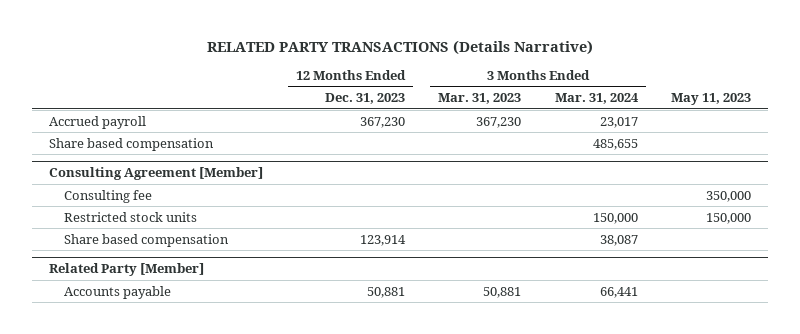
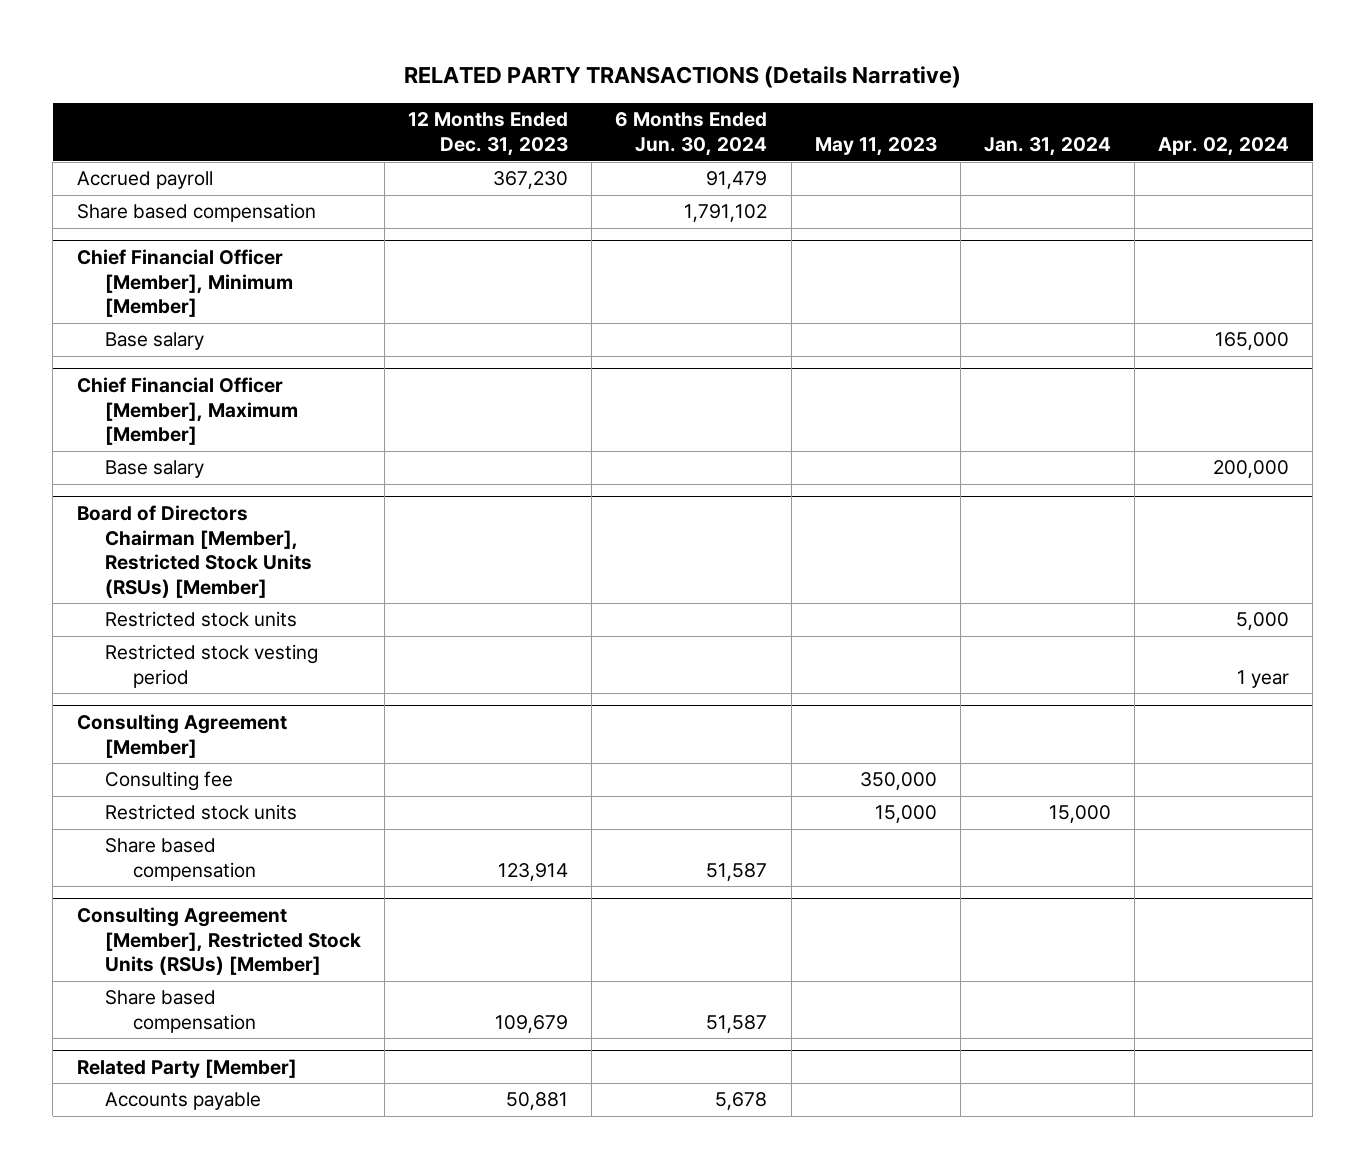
- | 12 Months Ended Dec. 31, 2023 | 3 Months Ended Mar. 31, 2023 | 3 Months Ended Mar. 31, 2024 | May 11, 2023
+ | 12 Months Ended Dec. 31, 2023 | 6 Months Ended Jun. 30, 2024 | May 11, 2023 | Jan. 31, 2024 | Apr. 02, 2024
+ Chief Financial Officer [Member], Minimum [Member]
+ Base salary | | | | | 165,000
+ Chief Financial Officer [Member], Maximum [Member]
+ Base salary | | | | | 200,000
+ Board of Directors Chairman [Member], Restricted Stock Units (RSUs) [Member]
+ Restricted stock units | | | | | 5,000
+ Restricted stock vesting period | | | | | 1 year
@ Consulting Agreement [Member]
- Restricted stock units | | | 150,000 | 150,000
+ Restricted stock units | | | 15,000 | 15,000 |
+ Consulting Agreement [Member], Restricted Stock Units (RSUs) [Member]
+ Share based compensation | 109,679 | 51,587 | | |

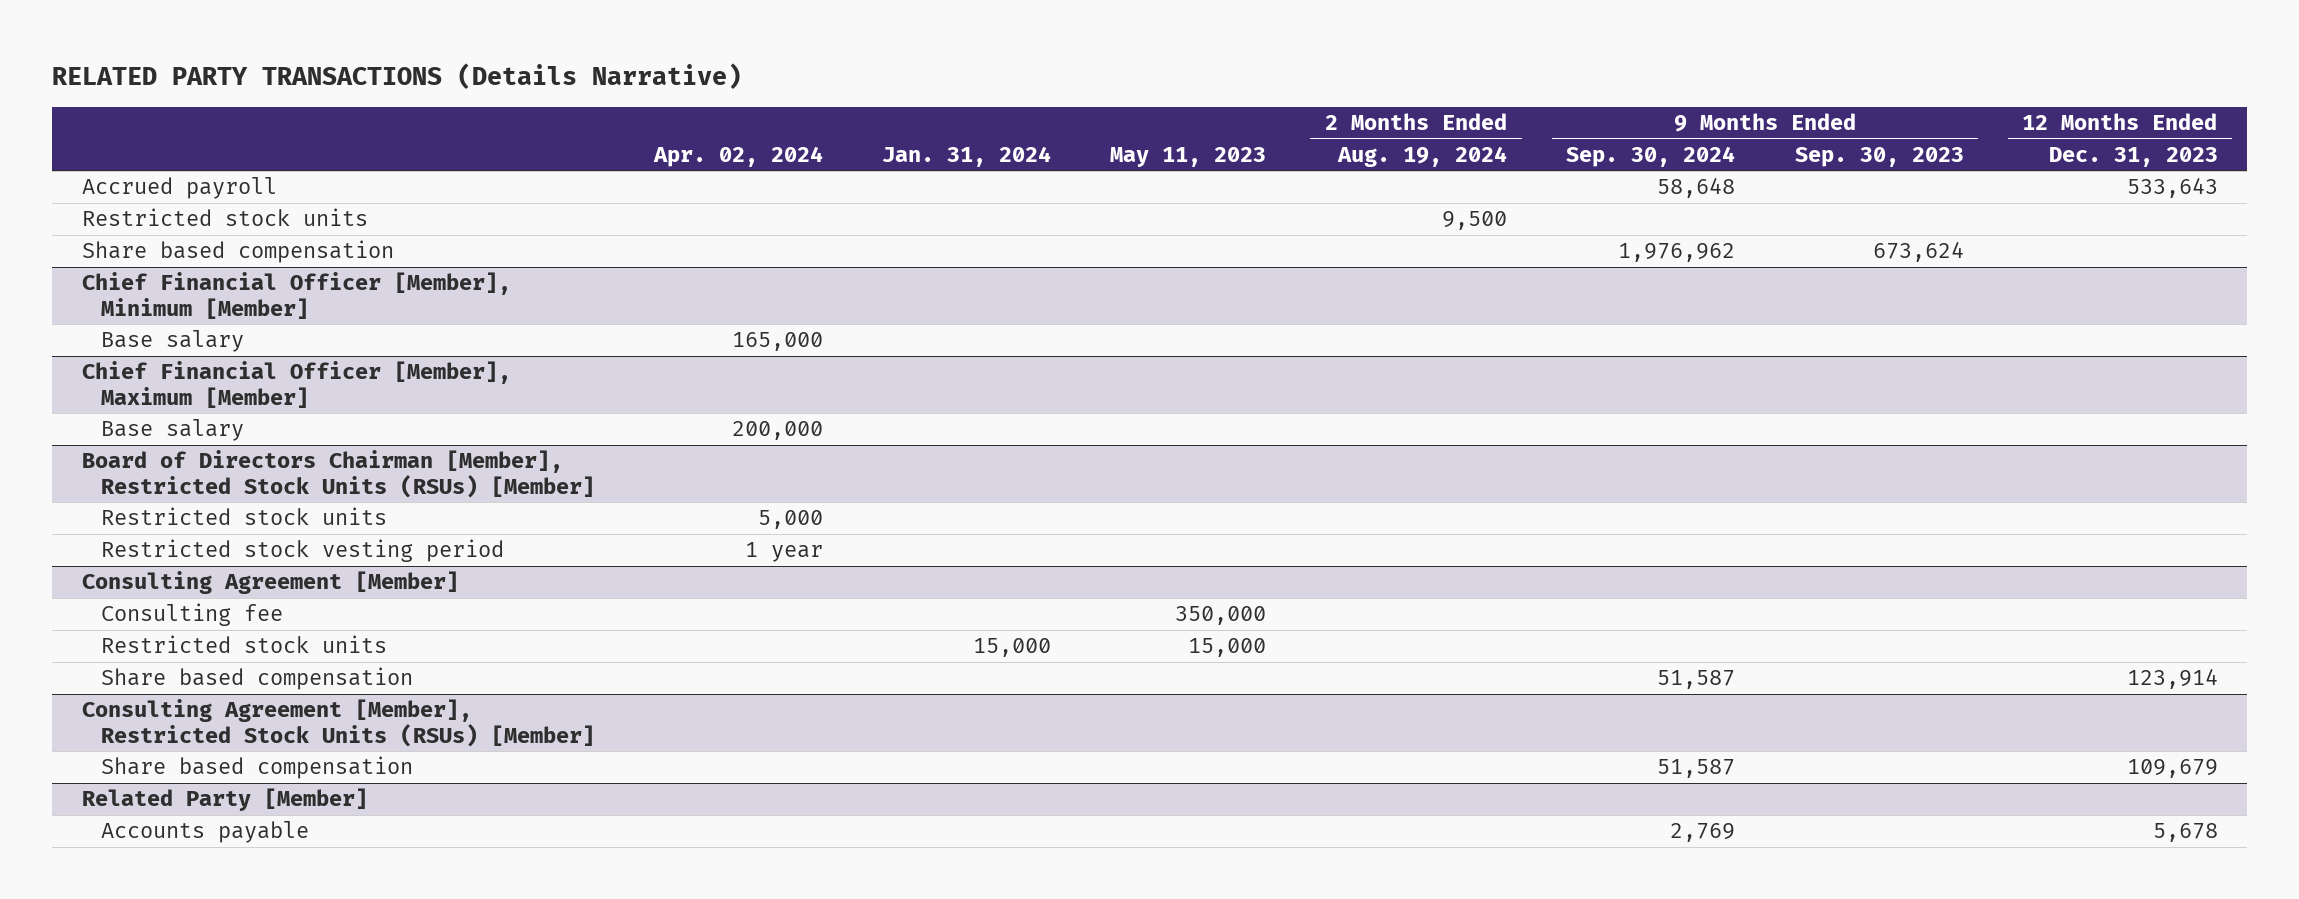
- | 12 Months Ended Dec. 31, 2023 | 6 Months Ended Jun. 30, 2024 | May 11, 2023 | Jan. 31, 2024 | Apr. 02, 2024
+ | Apr. 02, 2024 | Jan. 31, 2024 | May 11, 2023 | 2 Months Ended Aug. 19, 2024 | 9 Months Ended Sep. 30, 2024 | 9 Months Ended Sep. 30, 2023 | 12 Months Ended Dec. 31, 2023
- Accrued payroll | 367,230 | 91,479 | | |
+ Accrued payroll | | | | | 58,648 | | 533,643
+ Restricted stock units | | | | 9,500 | | |
@ Related Party [Member]
- Accounts payable | 50,881 | 5,678 | | |
+ Accounts payable | | | | | 2,769 | | 5,678

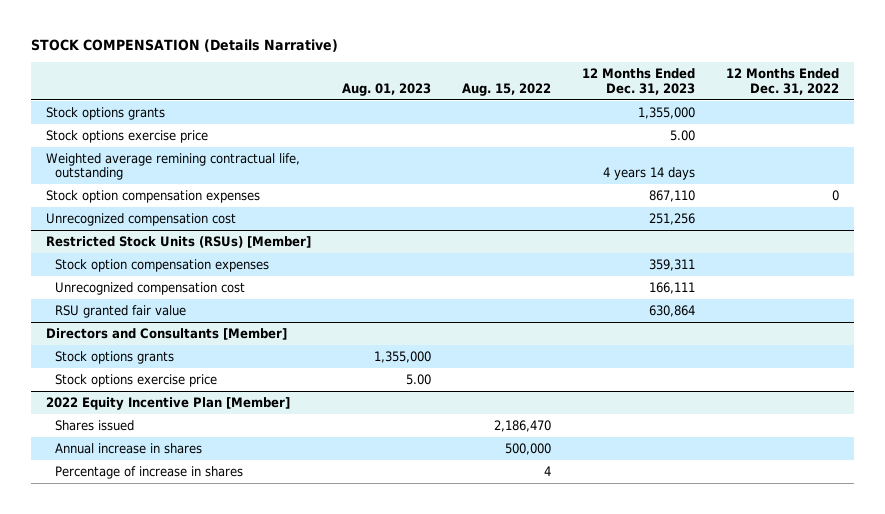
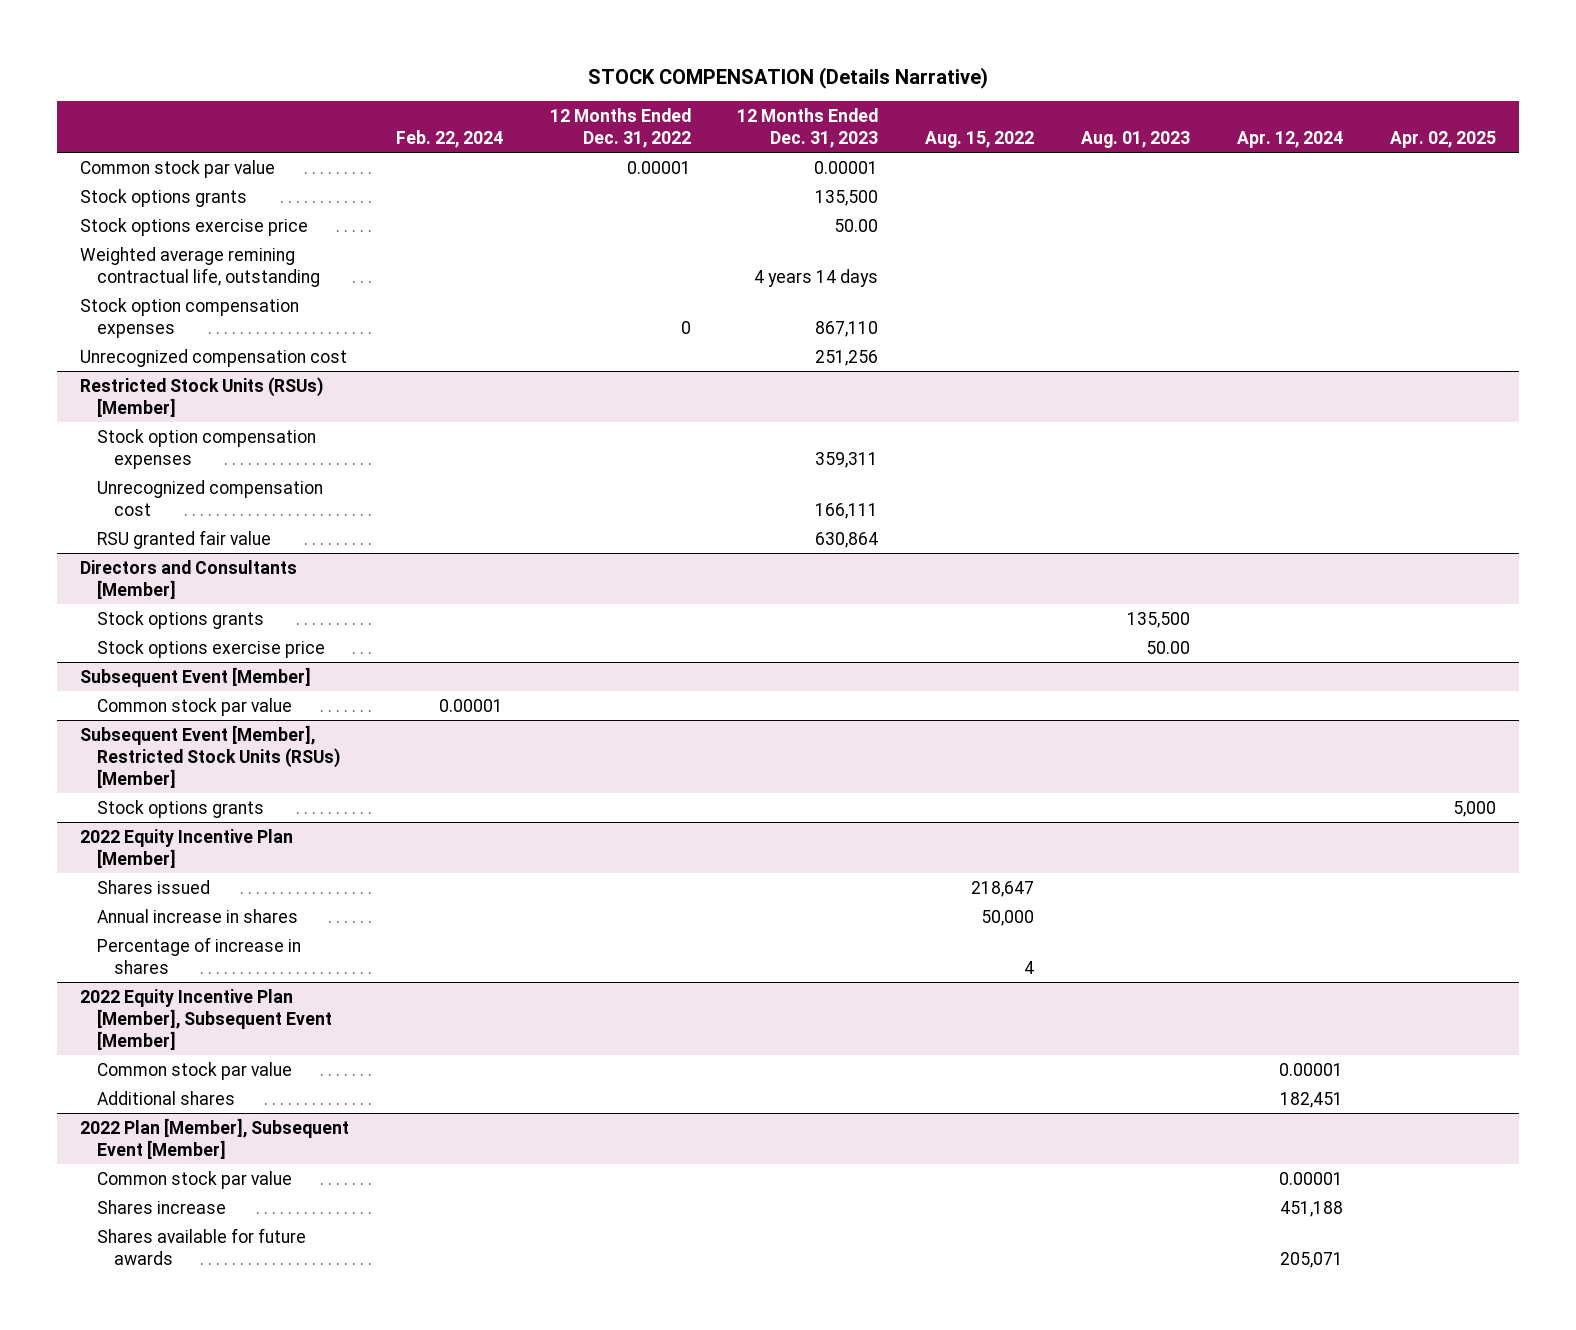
- | Aug. 01, 2023 | Aug. 15, 2022 | 12 Months Ended Dec. 31, 2023 | 12 Months Ended Dec. 31, 2022
+ | Feb. 22, 2024 | 12 Months Ended Dec. 31, 2022 | 12 Months Ended Dec. 31, 2023 | Aug. 15, 2022 | Aug. 01, 2023 | Apr. 12, 2024 | Apr. 02, 2025
- Stock options grants | | | 1,355,000 |
- Stock options exercise price | | | 5.00 |
+ Common stock par value | | 0.00001 | 0.00001 | | | |
+ Stock options grants | | | 135,500 | | | |
+ Stock options exercise price | | | 50.00 | | | |
@ Directors and Consultants [Member]
- Stock options grants | 1,355,000 | | |
- Stock options exercise price | 5.00 | | |
+ Stock options grants | | | | | 135,500 | |
+ Stock options exercise price | | | | | 50.00 | |
+ Subsequent Event [Member]
+ Common stock par value | 0.00001 | | | | | |
+ Subsequent Event [Member], Restricted Stock Units (RSUs) [Member]
+ Stock options grants | | | | | | | 5,000
@ 2022 Equity Incentive Plan [Member]
- Shares issued | | 2,186,470 | |
- Annual increase in shares | | 500,000 | |
+ Shares issued | | | | 218,647 | | |
+ Annual increase in shares | | | | 50,000 | | |
+ 2022 Equity Incentive Plan [Member], Subsequent Event [Member]
+ Common stock par value | | | | | | 0.00001 |
+ Additional shares | | | | | | 182,451 |
+ 2022 Plan [Member], Subsequent Event [Member]
+ Common stock par value | | | | | | 0.00001 |
+ Shares increase | | | | | | 451,188 |
+ Shares available for future awards | | | | | | 205,071 |

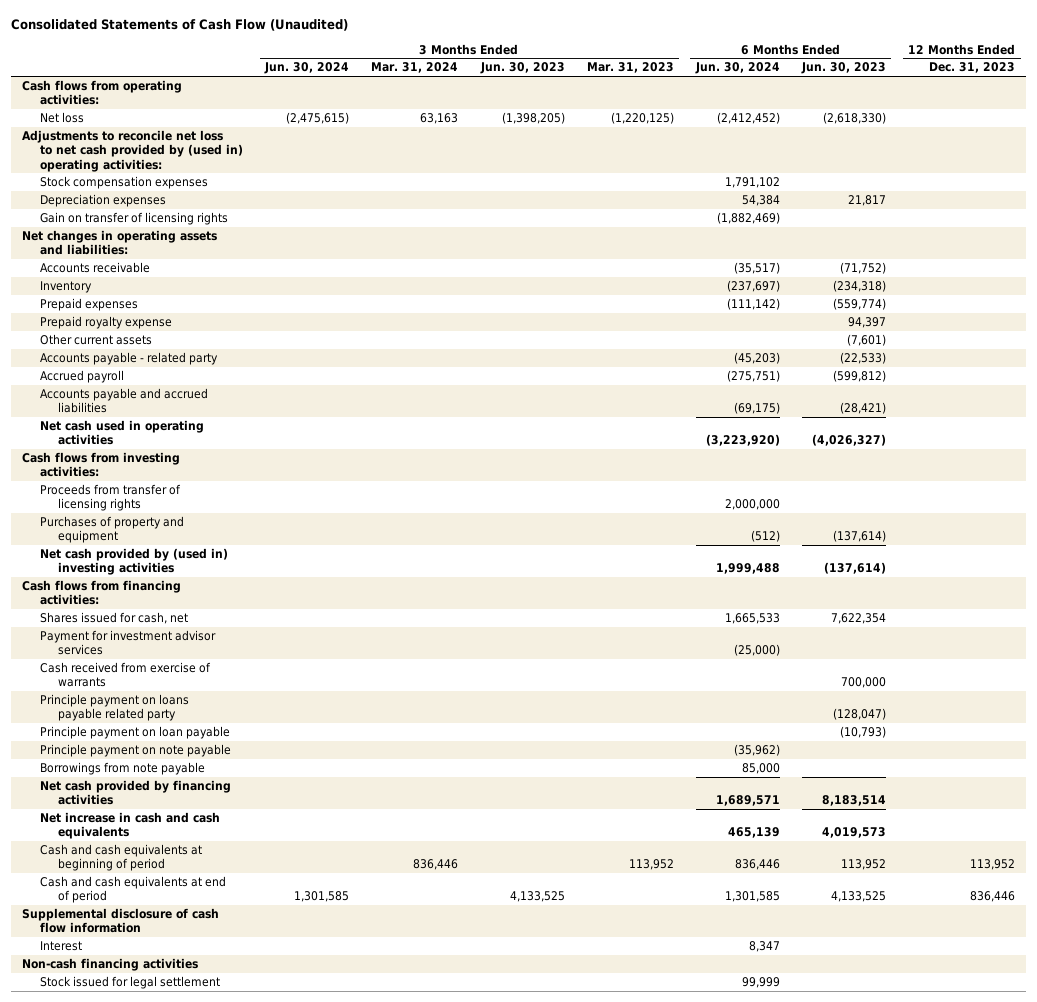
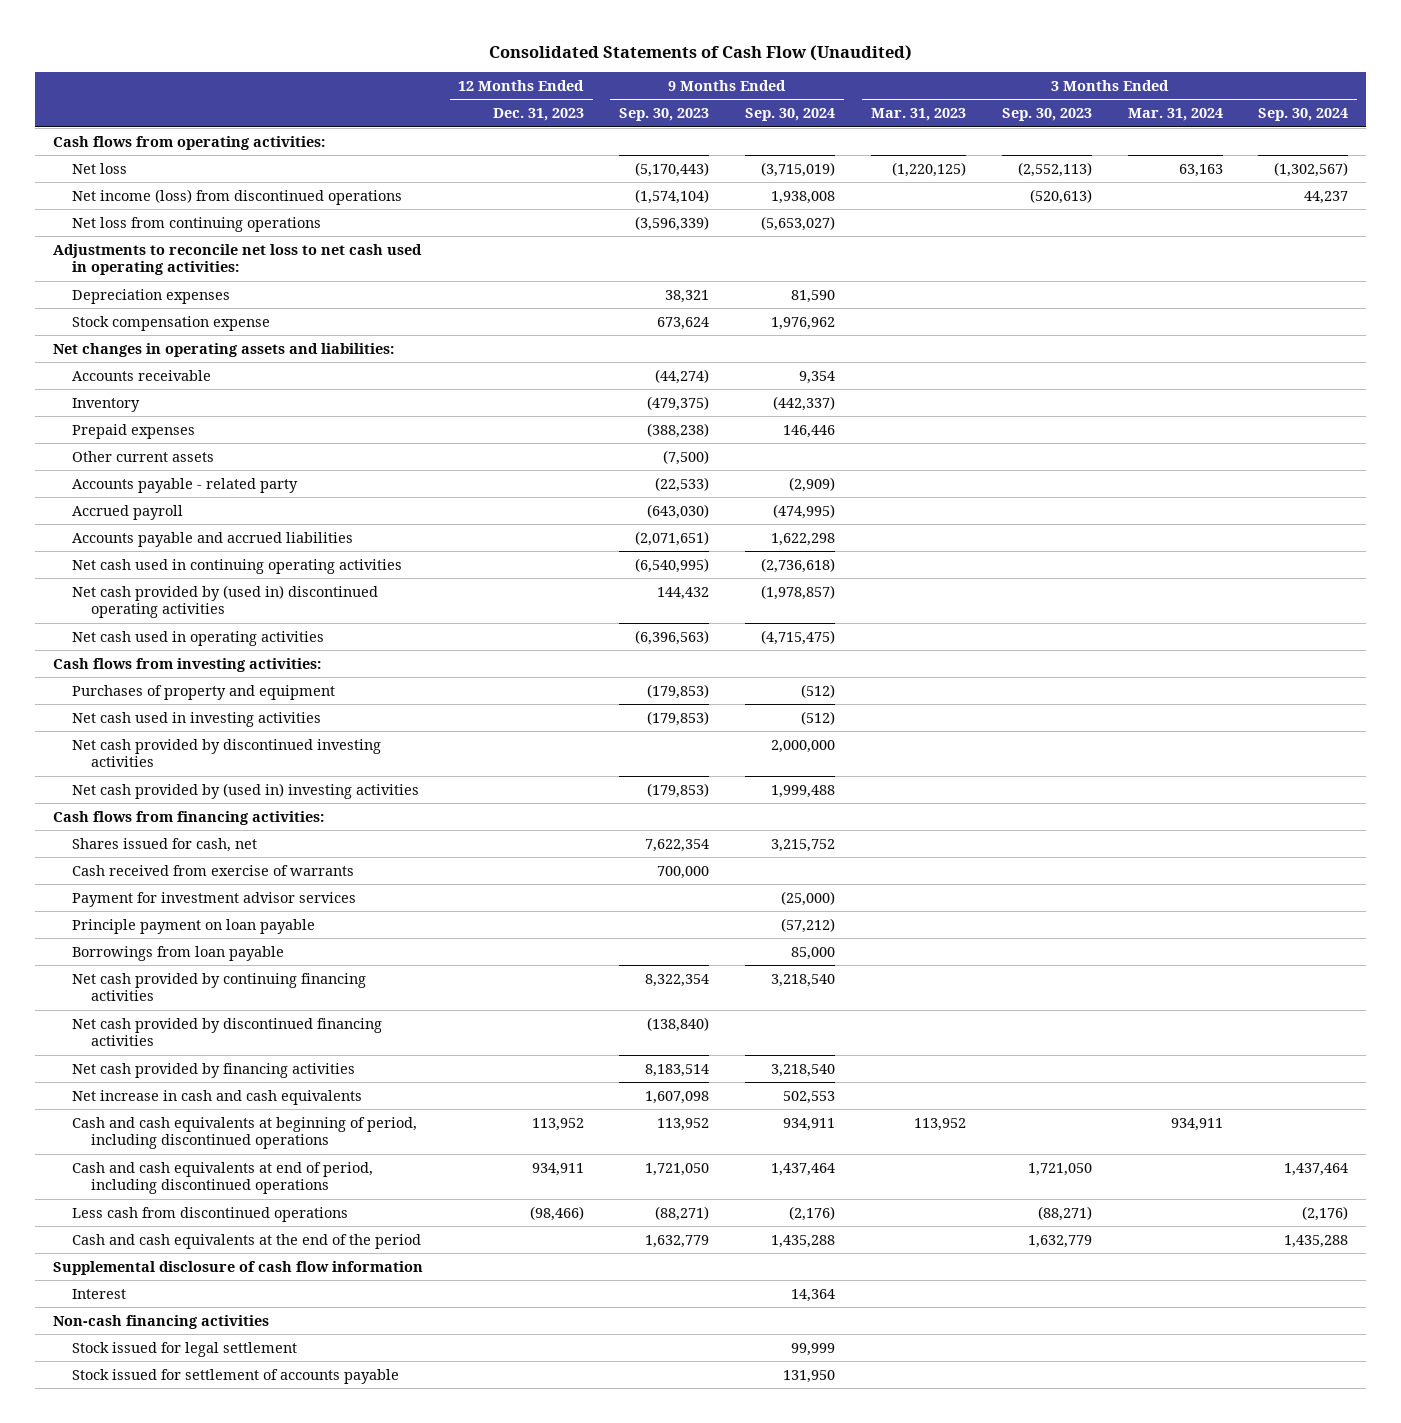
- | 3 Months Ended Jun. 30, 2024 | 3 Months Ended Mar. 31, 2024 | 3 Months Ended Jun. 30, 2023 | 3 Months Ended Mar. 31, 2023 | 6 Months Ended Jun. 30, 2024 | 6 Months Ended Jun. 30, 2023 | 12 Months Ended Dec. 31, 2023
+ | 12 Months Ended Dec. 31, 2023 | 9 Months Ended Sep. 30, 2023 | 9 Months Ended Sep. 30, 2024 | 3 Months Ended Mar. 31, 2023 | 3 Months Ended Sep. 30, 2023 | 3 Months Ended Mar. 31, 2024 | 3 Months Ended Sep. 30, 2024
- Adjustments to reconcile net loss to net cash provided by (used in) operating activities:
- Stock compensation expenses | | | | | 1,791,102 | |
+ Net income (loss) from discontinued operations | | (1,574,104) | 1,938,008 | | (520,613) | | 44,237
+ Net loss from continuing operations | | (3,596,339) | (5,653,027) | | | |
+ Adjustments to reconcile net loss to net cash used in operating activities:
- Gain on transfer of licensing rights | | | | | (1,882,469) | |
+ Stock compensation expense | | 673,624 | 1,976,962 | | | |
- Prepaid royalty expense | | | | | | 94,397 |
+ Net cash used in continuing operating activities | | (6,540,995) | (2,736,618) | | | |
+ Net cash provided by (used in) discontinued operating activities | | 144,432 | (1,978,857) | | | |
- Proceeds from transfer of licensing rights | | | | | 2,000,000 | |
+ Net cash used in investing activities | | (179,853) | (512) | | | |
+ Net cash provided by discontinued investing activities | | | 2,000,000 | | | |
- Principle payment on loans payable related party | | | | | | (128,047) |
moved down: Payment for investment advisor services | | | (25,000) | | | |
- Principle payment on note payable | | | | | (35,962) | |
- Borrowings from note payable | | | | | 85,000 | |
+ Borrowings from loan payable | | | 85,000 | | | |
+ Net cash provided by continuing financing activities | | 8,322,354 | 3,218,540 | | | |
+ Net cash provided by discontinued financing activities | | (138,840) | | | | |
- Cash and cash equivalents at beginning of period | | 836,446 | | 113,952 | 836,446 | 113,952 | 113,952
- Cash and cash equivalents at end of period | 1,301,585 | | 4,133,525 | | 1,301,585 | 4,133,525 | 836,446
+ Cash and cash equivalents at beginning of period, including discontinued operations | 113,952 | 113,952 | 934,911 | 113,952 | | 934,911 |
+ Cash and cash equivalents at end of period, including discontinued operations | 934,911 | 1,721,050 | 1,437,464 | | 1,721,050 | | 1,437,464
+ Less cash from discontinued operations | (98,466) | (88,271) | (2,176) | | (88,271) | | (2,176)
+ Cash and cash equivalents at the end of the period | | 1,632,779 | 1,435,288 | | 1,632,779 | | 1,435,288
+ Stock issued for settlement of accounts payable | | | 131,950 | | | |

